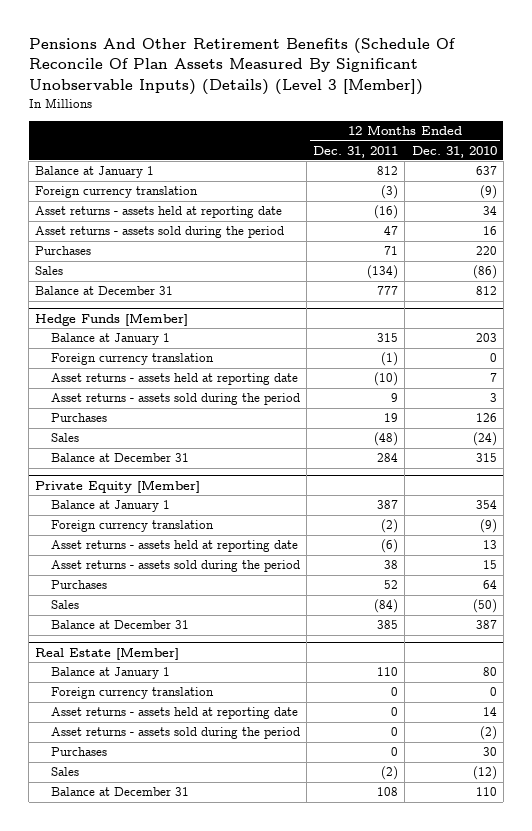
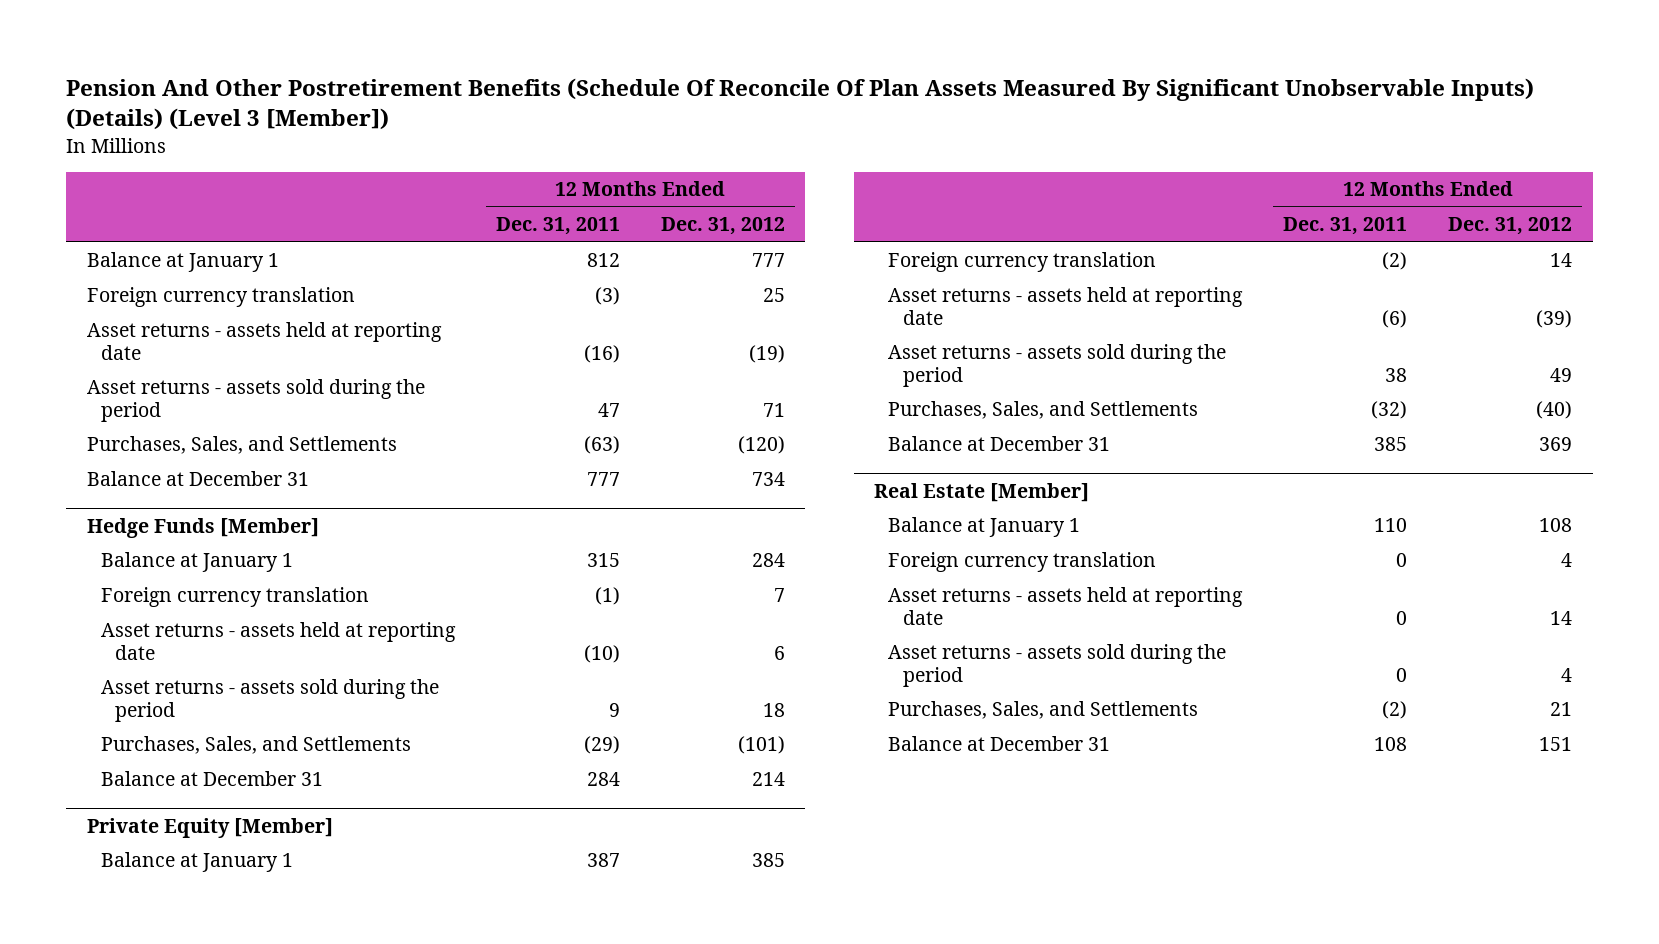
- Pensions And Other Retirement Benefits (Schedule Of Reconcile Of Plan Assets Measured By Significant Unobservable Inputs) (Details) (Level 3 [Member])
+ Pension And Other Postretirement Benefits (Schedule Of Reconcile Of Plan Assets Measured By Significant Unobservable Inputs) (Details) (Level 3 [Member])
- | 12 Months Ended Dec. 31, 2011 | 12 Months Ended Dec. 31, 2010
+ | 12 Months Ended Dec. 31, 2011 | 12 Months Ended Dec. 31, 2012
- Purchases | 71 | 220
- Sales | (134) | (86)
+ Purchases, Sales, and Settlements | (63) | (120)
@ Hedge Funds [Member]
- Purchases | 19 | 126
- Sales | (48) | (24)
+ Purchases, Sales, and Settlements | (29) | (101)
@ Private Equity [Member]
- Purchases | 52 | 64
- Sales | (84) | (50)
+ Purchases, Sales, and Settlements | (32) | (40)
@ Real Estate [Member]
- Purchases | 0 | 30
- Sales | (2) | (12)
+ Purchases, Sales, and Settlements | (2) | 21

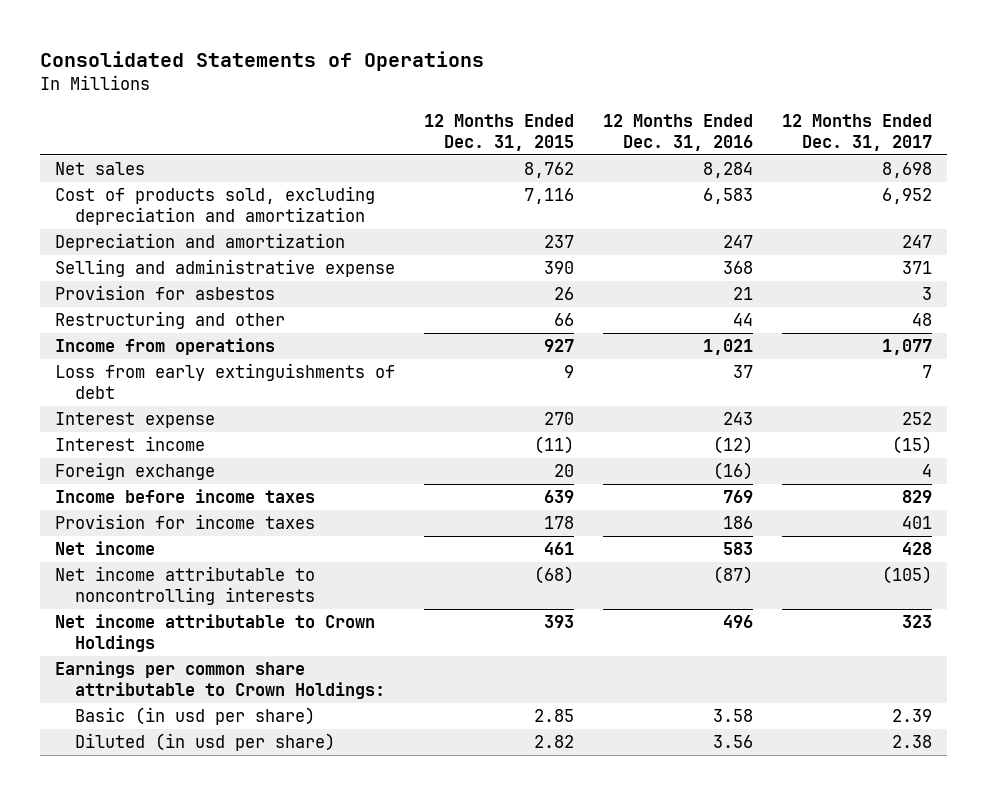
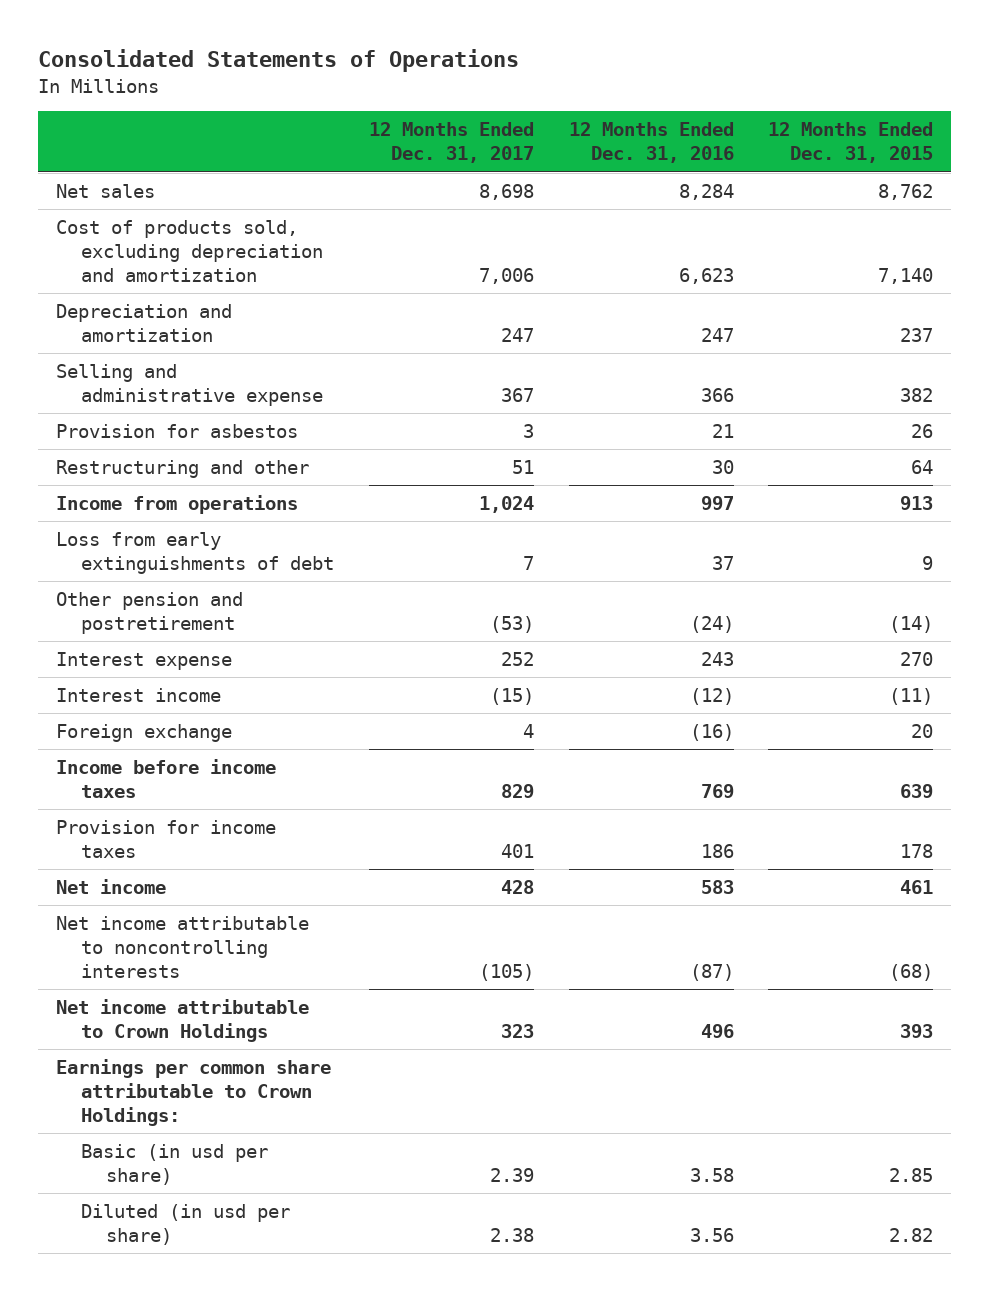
- | 12 Months Ended Dec. 31, 2015 | 12 Months Ended Dec. 31, 2016 | 12 Months Ended Dec. 31, 2017
+ | 12 Months Ended Dec. 31, 2017 | 12 Months Ended Dec. 31, 2016 | 12 Months Ended Dec. 31, 2015
- Cost of products sold, excluding depreciation and amortization | 7,116 | 6,583 | 6,952
+ Cost of products sold, excluding depreciation and amortization | 7,006 | 6,623 | 7,140
- Selling and administrative expense | 390 | 368 | 371
+ Selling and administrative expense | 367 | 366 | 382
- Restructuring and other | 66 | 44 | 48
- Income from operations | 927 | 1,021 | 1,077
+ Restructuring and other | 51 | 30 | 64
+ Income from operations | 1,024 | 997 | 913
+ Other pension and postretirement | (53) | (24) | (14)

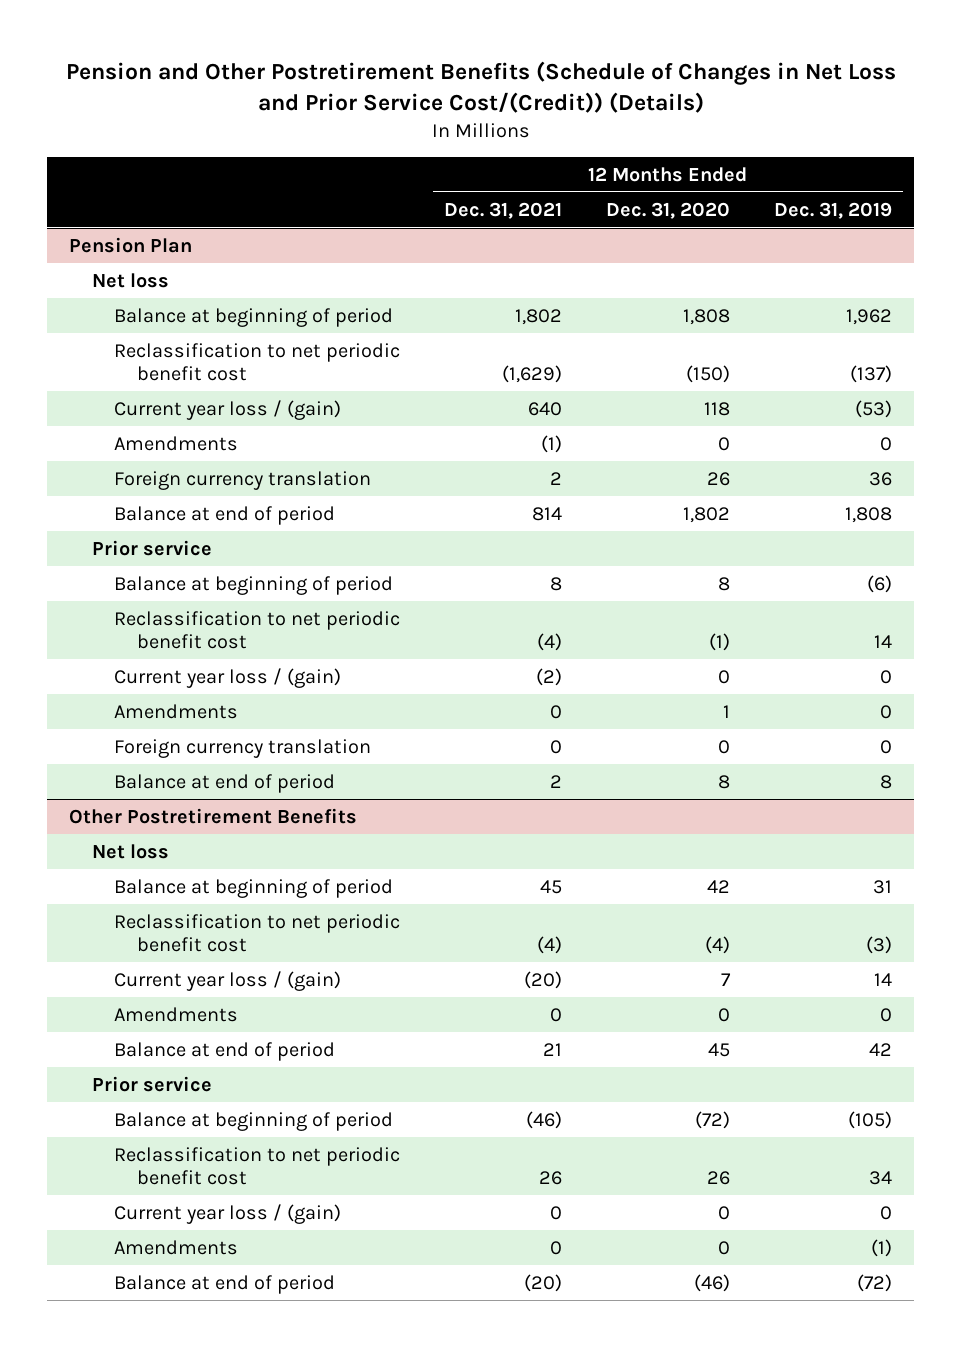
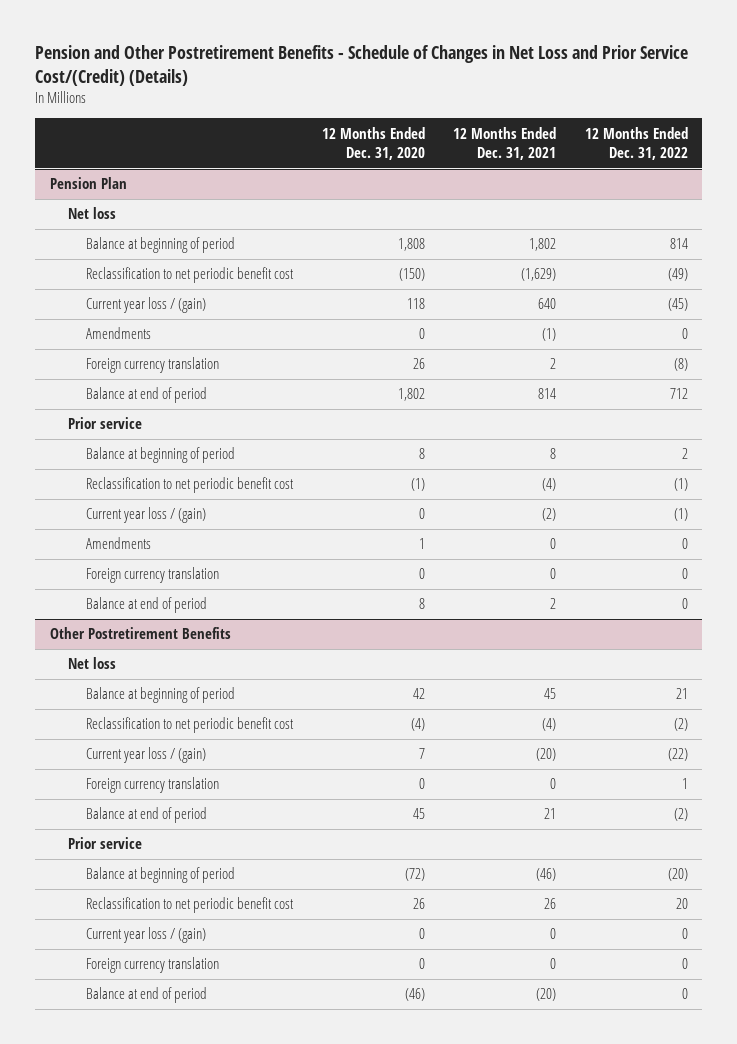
- Pension and Other Postretirement Benefits (Schedule of Changes in Net Loss and Prior Service Cost/(Credit)) (Details)
+ Pension and Other Postretirement Benefits - Schedule of Changes in Net Loss and Prior Service Cost/(Credit) (Details)
- | 12 Months Ended Dec. 31, 2021 | 12 Months Ended Dec. 31, 2020 | 12 Months Ended Dec. 31, 2019
+ | 12 Months Ended Dec. 31, 2020 | 12 Months Ended Dec. 31, 2021 | 12 Months Ended Dec. 31, 2022
@ Other Postretirement Benefits
- Amendments | 0 | 0 | 0
+ Foreign currency translation | 0 | 0 | 1
- Amendments | 0 | 0 | (1)
+ Foreign currency translation | 0 | 0 | 0

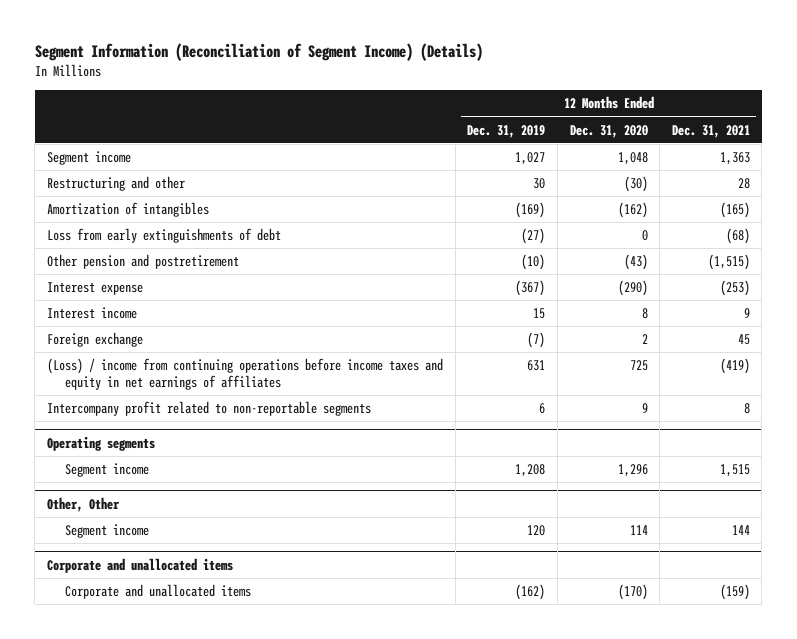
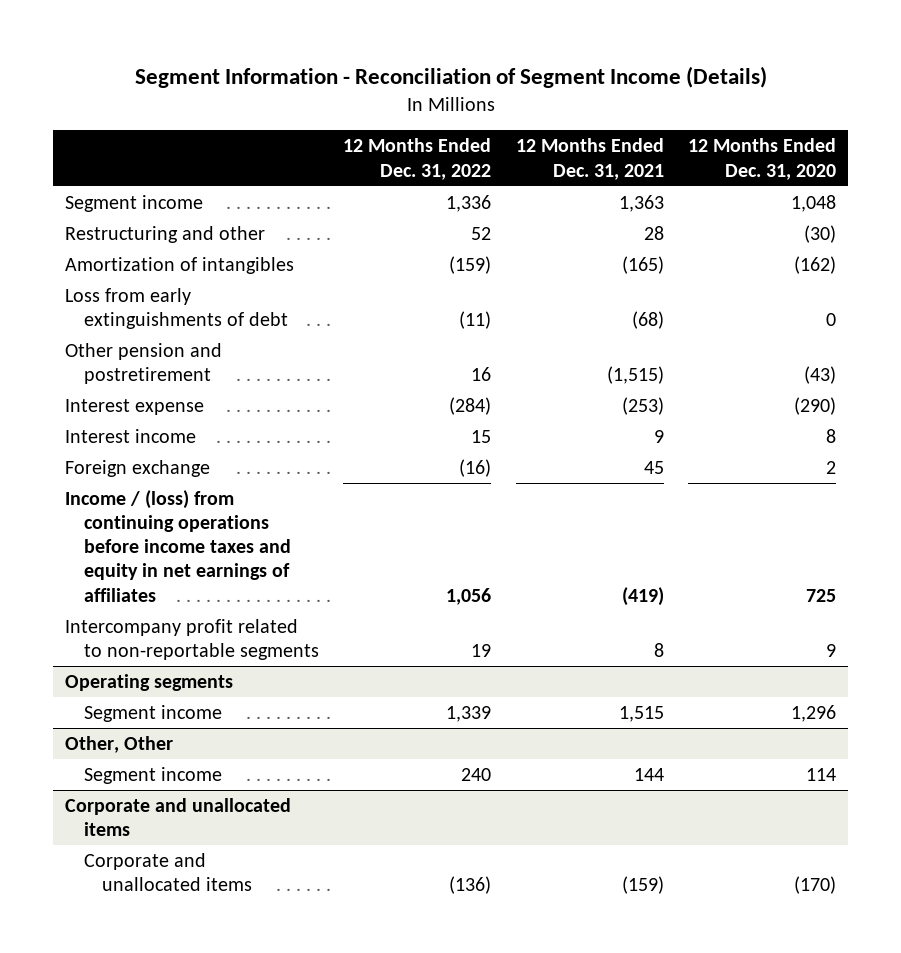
- Segment Information (Reconciliation of Segment Income) (Details)
+ Segment Information - Reconciliation of Segment Income (Details)
- | 12 Months Ended Dec. 31, 2019 | 12 Months Ended Dec. 31, 2020 | 12 Months Ended Dec. 31, 2021
+ | 12 Months Ended Dec. 31, 2022 | 12 Months Ended Dec. 31, 2021 | 12 Months Ended Dec. 31, 2020
- (Loss) / income from continuing operations before income taxes and equity in net earnings of affiliates | 631 | 725 | (419)
+ Income / (loss) from continuing operations before income taxes and equity in net earnings of affiliates | 1,056 | (419) | 725

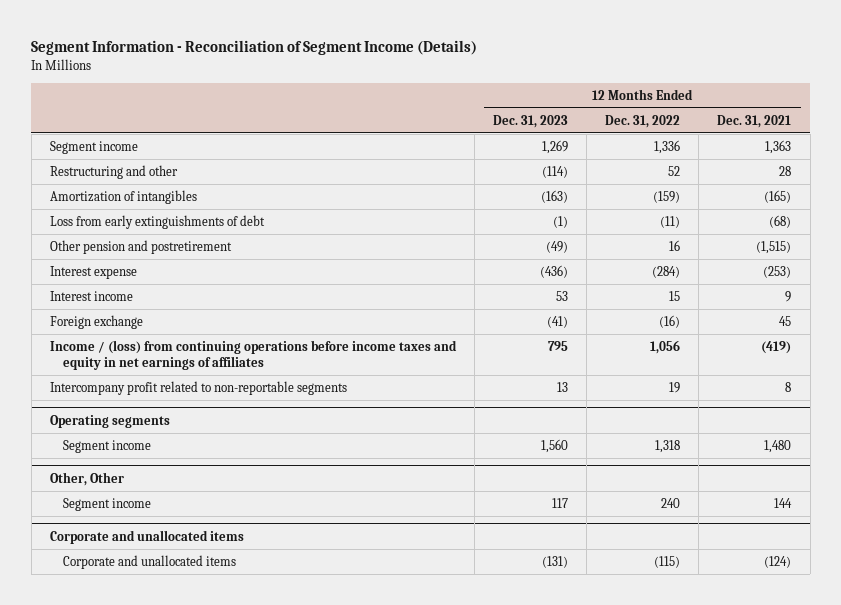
- | 12 Months Ended Dec. 31, 2022 | 12 Months Ended Dec. 31, 2021 | 12 Months Ended Dec. 31, 2020
+ | 12 Months Ended Dec. 31, 2023 | 12 Months Ended Dec. 31, 2022 | 12 Months Ended Dec. 31, 2021
@ Operating segments
- Segment income | 1,339 | 1,515 | 1,296
+ Segment income | 1,560 | 1,318 | 1,480
@ Corporate and unallocated items
- Corporate and unallocated items | (136) | (159) | (170)
+ Corporate and unallocated items | (131) | (115) | (124)

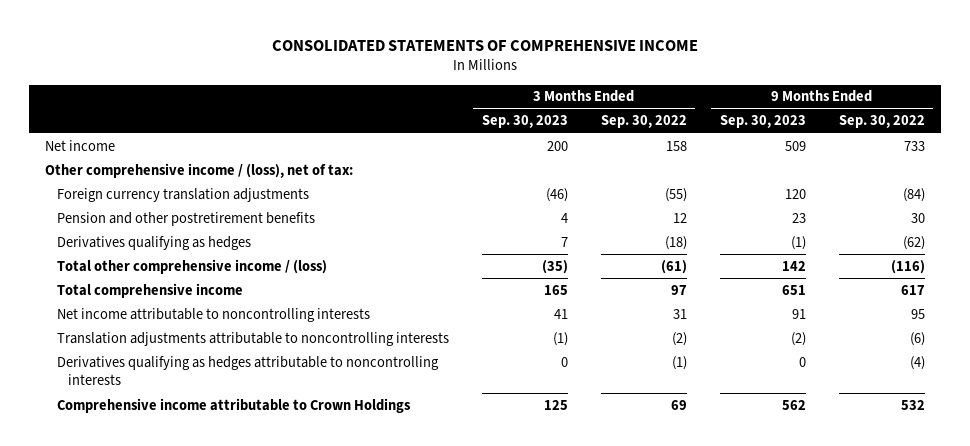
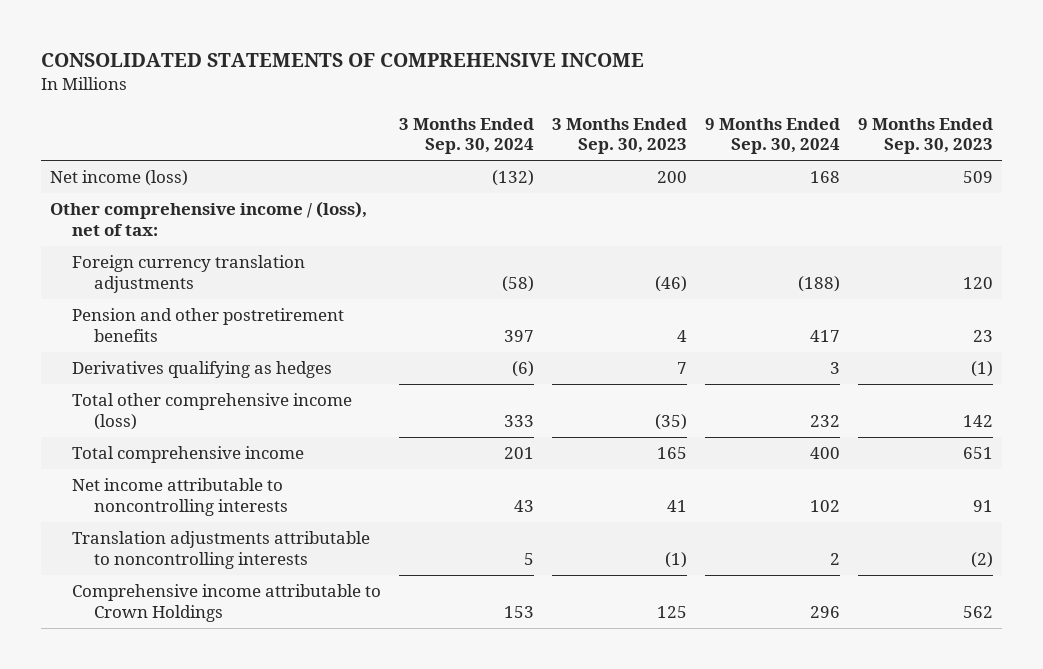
- | 3 Months Ended Sep. 30, 2023 | 3 Months Ended Sep. 30, 2022 | 9 Months Ended Sep. 30, 2023 | 9 Months Ended Sep. 30, 2022
+ | 3 Months Ended Sep. 30, 2024 | 3 Months Ended Sep. 30, 2023 | 9 Months Ended Sep. 30, 2024 | 9 Months Ended Sep. 30, 2023
- Net income | 200 | 158 | 509 | 733
+ Net income (loss) | (132) | 200 | 168 | 509
- Total other comprehensive income / (loss) | (35) | (61) | 142 | (116)
+ Total other comprehensive income (loss) | 333 | (35) | 232 | 142
- Derivatives qualifying as hedges attributable to noncontrolling interests | 0 | (1) | 0 | (4)

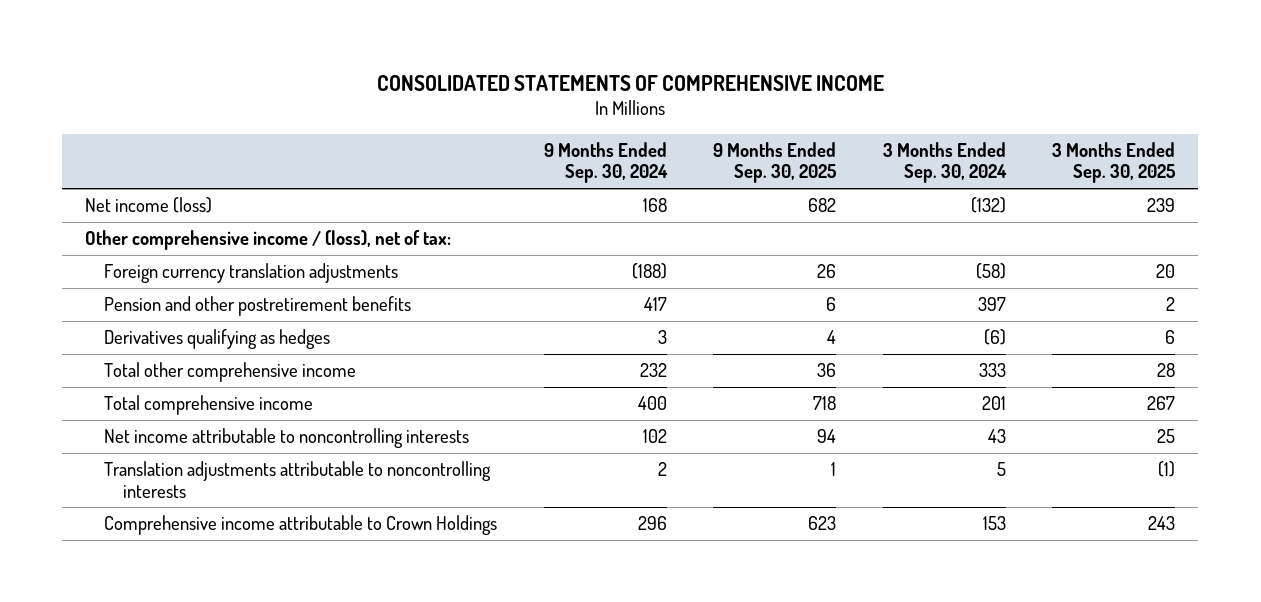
- | 3 Months Ended Sep. 30, 2024 | 3 Months Ended Sep. 30, 2023 | 9 Months Ended Sep. 30, 2024 | 9 Months Ended Sep. 30, 2023
+ | 9 Months Ended Sep. 30, 2024 | 9 Months Ended Sep. 30, 2025 | 3 Months Ended Sep. 30, 2024 | 3 Months Ended Sep. 30, 2025
- Total other comprehensive income (loss) | 333 | (35) | 232 | 142
+ Total other comprehensive income | 232 | 36 | 333 | 28

